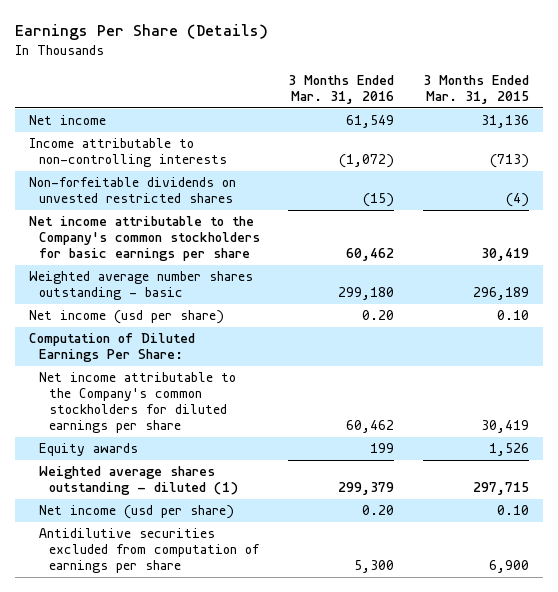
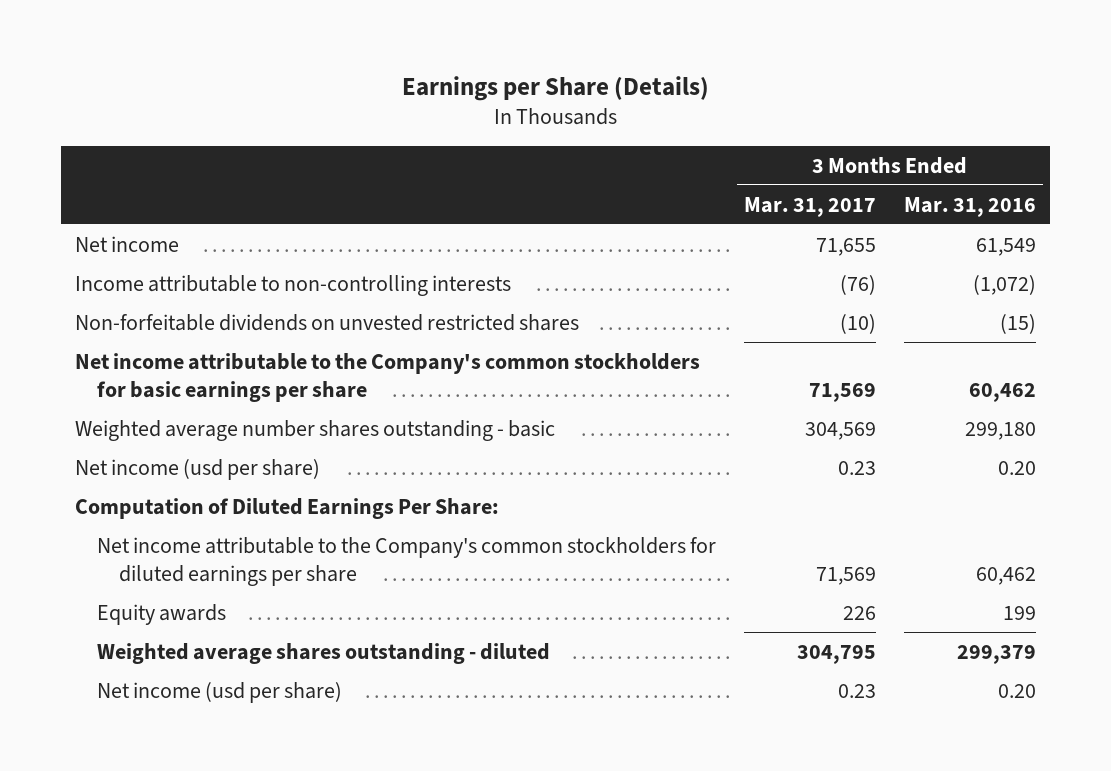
- Earnings Per Share (Details)
+ Earnings per Share (Details)
- | 3 Months Ended Mar. 31, 2016 | 3 Months Ended Mar. 31, 2015
+ | 3 Months Ended Mar. 31, 2017 | 3 Months Ended Mar. 31, 2016
- Weighted average shares outstanding - diluted (1) | 299,379 | 297,715
+ Weighted average shares outstanding - diluted | 304,795 | 299,379
- Antidilutive securities excluded from computation of earnings per share | 5,300 | 6,900

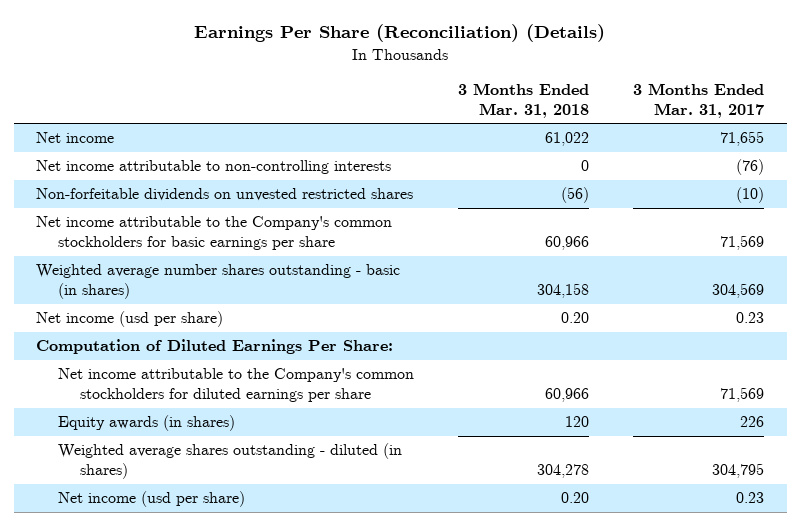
- Earnings per Share (Details)
+ Earnings Per Share (Reconciliation) (Details)
- | 3 Months Ended Mar. 31, 2017 | 3 Months Ended Mar. 31, 2016
+ | 3 Months Ended Mar. 31, 2018 | 3 Months Ended Mar. 31, 2017
- Income attributable to non-controlling interests | (76) | (1,072)
+ Net income attributable to non-controlling interests | 0 | (76)
- Weighted average number shares outstanding - basic | 304,569 | 299,180
+ Weighted average number shares outstanding - basic (in shares) | 304,158 | 304,569
- Equity awards | 226 | 199
- Weighted average shares outstanding - diluted | 304,795 | 299,379
+ Equity awards (in shares) | 120 | 226
+ Weighted average shares outstanding - diluted (in shares) | 304,278 | 304,795

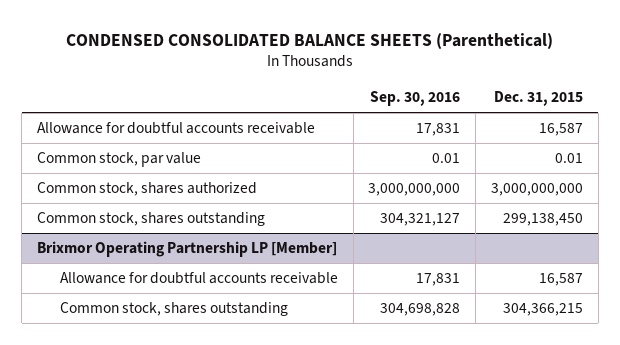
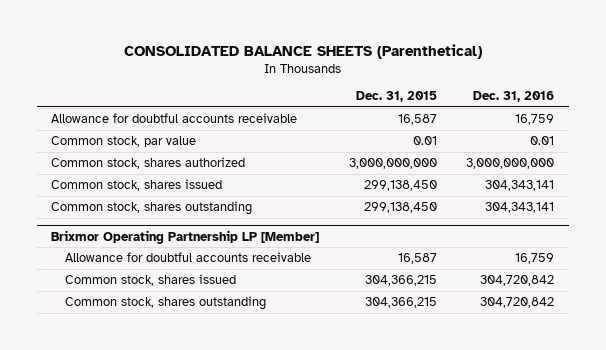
- CONDENSED CONSOLIDATED BALANCE SHEETS (Parenthetical)
+ CONSOLIDATED BALANCE SHEETS (Parenthetical)
- | Sep. 30, 2016 | Dec. 31, 2015
+ | Dec. 31, 2015 | Dec. 31, 2016
+ Common stock, shares issued | 299,138,450 | 304,343,141
@ Brixmor Operating Partnership LP [Member]
+ Common stock, shares issued | 304,366,215 | 304,720,842

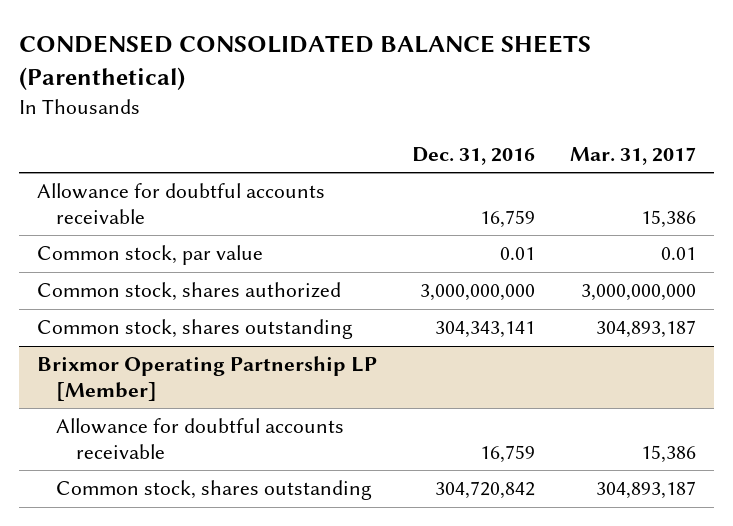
- CONSOLIDATED BALANCE SHEETS (Parenthetical)
+ CONDENSED CONSOLIDATED BALANCE SHEETS (Parenthetical)
- | Dec. 31, 2015 | Dec. 31, 2016
+ | Dec. 31, 2016 | Mar. 31, 2017
- Common stock, shares issued | 299,138,450 | 304,343,141
@ Brixmor Operating Partnership LP [Member]
- Common stock, shares issued | 304,366,215 | 304,720,842

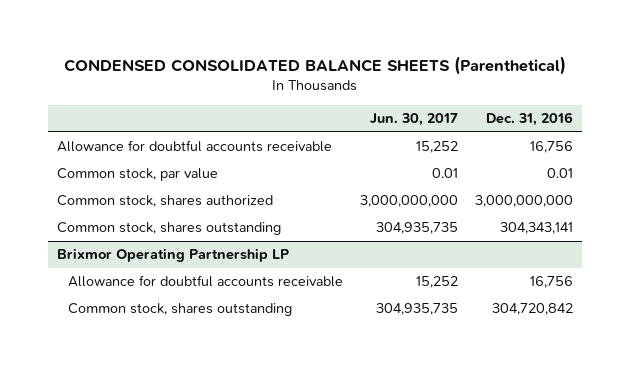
- | Dec. 31, 2016 | Mar. 31, 2017
+ | Jun. 30, 2017 | Dec. 31, 2016
- Allowance for doubtful accounts receivable | 16,759 | 15,386
+ Allowance for doubtful accounts receivable | 15,252 | 16,756
- Brixmor Operating Partnership LP [Member]
- Allowance for doubtful accounts receivable | 16,759 | 15,386
+ Brixmor Operating Partnership LP
+ Allowance for doubtful accounts receivable | 15,252 | 16,756

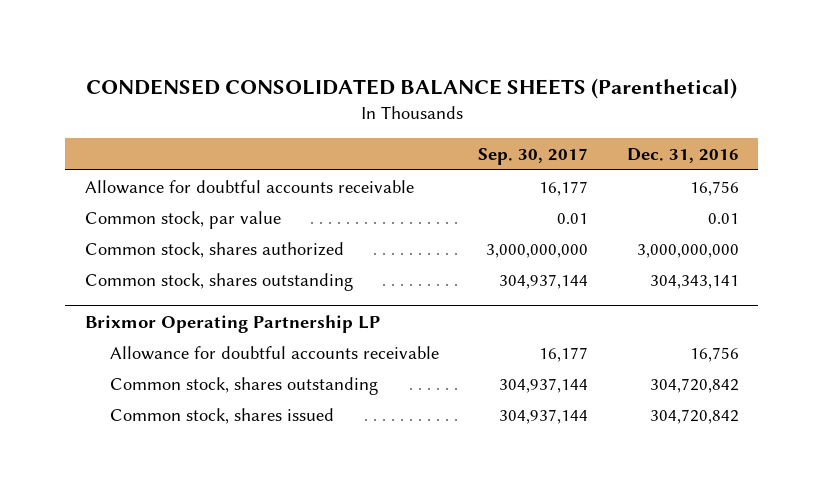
- | Jun. 30, 2017 | Dec. 31, 2016
+ | Sep. 30, 2017 | Dec. 31, 2016
@ Brixmor Operating Partnership LP
+ Common stock, shares issued | 304,937,144 | 304,720,842

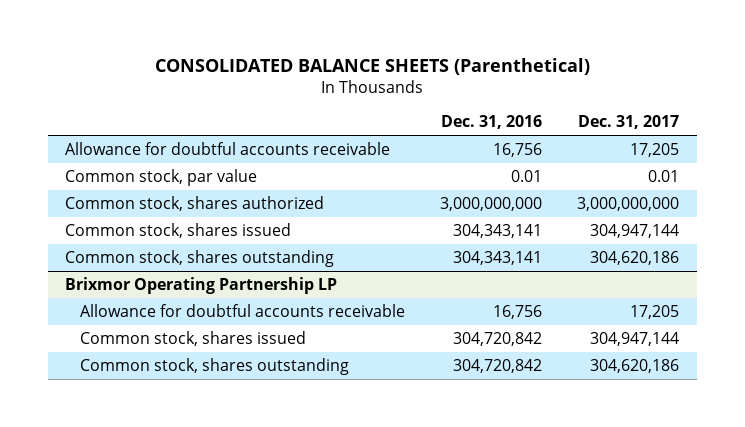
- CONDENSED CONSOLIDATED BALANCE SHEETS (Parenthetical)
+ CONSOLIDATED BALANCE SHEETS (Parenthetical)
- | Sep. 30, 2017 | Dec. 31, 2016
+ | Dec. 31, 2016 | Dec. 31, 2017
+ Common stock, shares issued | 304,343,141 | 304,947,144
@ Brixmor Operating Partnership LP
moved down: Common stock, shares outstanding | 304,720,842 | 304,620,186

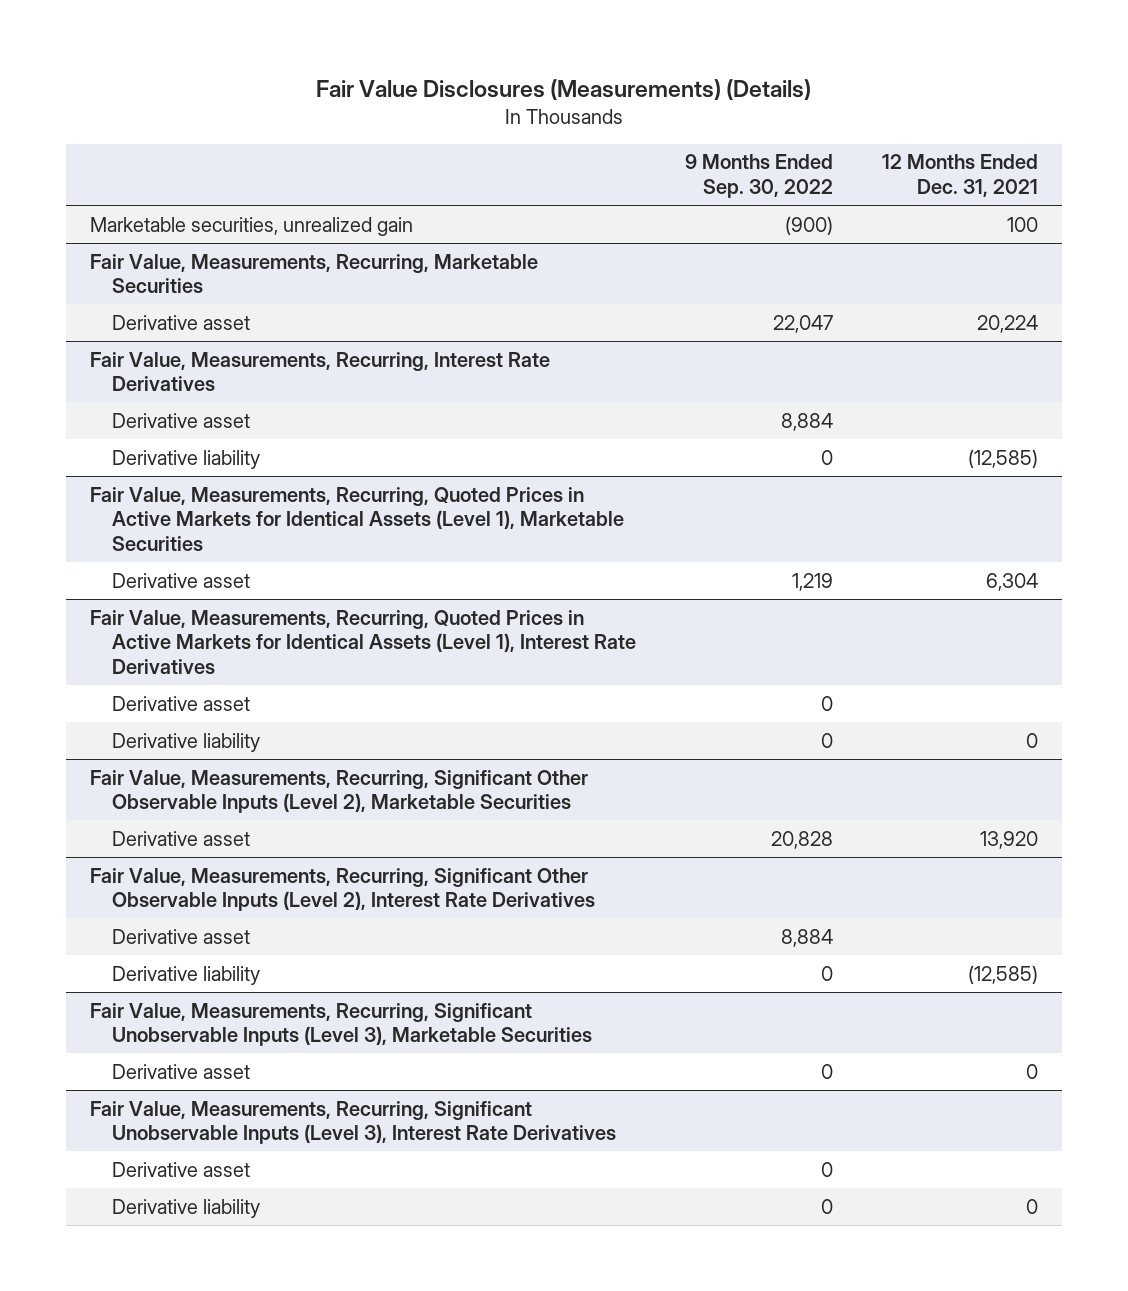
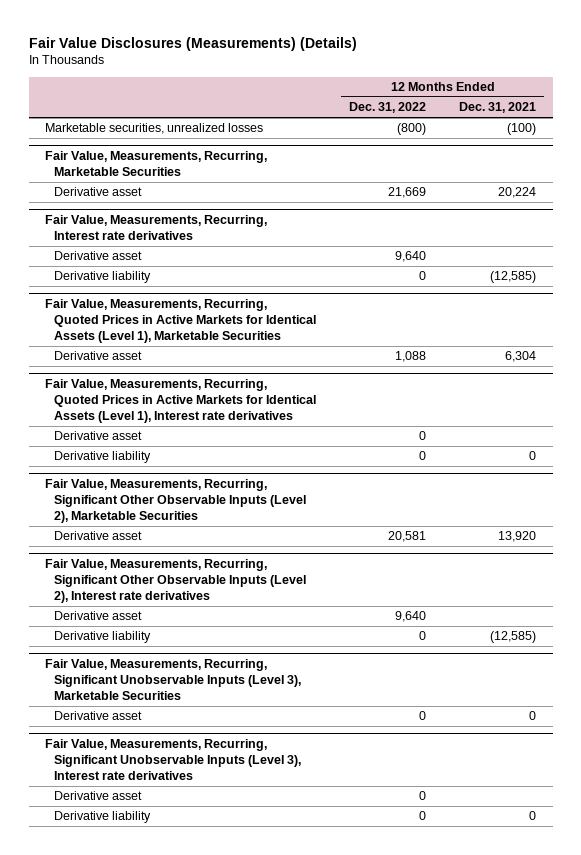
- | 9 Months Ended Sep. 30, 2022 | 12 Months Ended Dec. 31, 2021
+ | 12 Months Ended Dec. 31, 2022 | 12 Months Ended Dec. 31, 2021
- Marketable securities, unrealized gain | (900) | 100
+ Marketable securities, unrealized losses | (800) | (100)
- Fair Value, Measurements, Recurring, Interest Rate Derivatives
+ Fair Value, Measurements, Recurring, Interest rate derivatives
- Fair Value, Measurements, Recurring, Quoted Prices in Active Markets for Identical Assets (Level 1), Interest Rate Derivatives
+ Fair Value, Measurements, Recurring, Quoted Prices in Active Markets for Identical Assets (Level 1), Interest rate derivatives
- Fair Value, Measurements, Recurring, Significant Other Observable Inputs (Level 2), Interest Rate Derivatives
+ Fair Value, Measurements, Recurring, Significant Other Observable Inputs (Level 2), Interest rate derivatives
- Fair Value, Measurements, Recurring, Significant Unobservable Inputs (Level 3), Interest Rate Derivatives
+ Fair Value, Measurements, Recurring, Significant Unobservable Inputs (Level 3), Interest rate derivatives

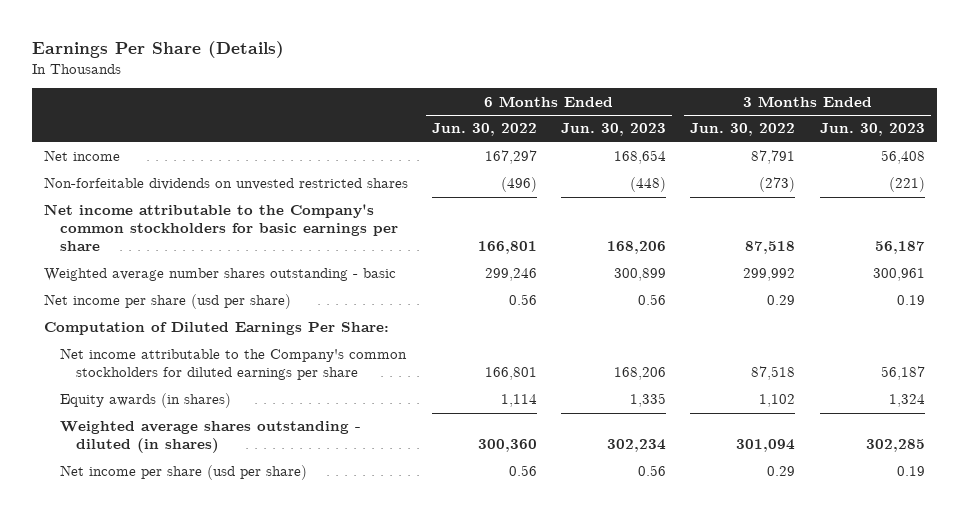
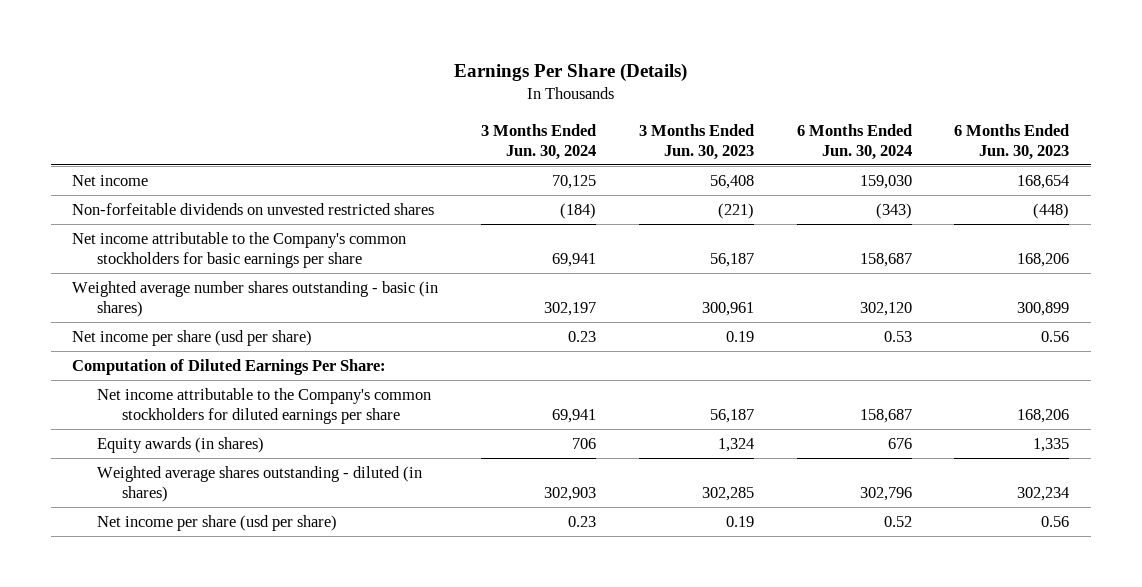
- | 6 Months Ended Jun. 30, 2022 | 6 Months Ended Jun. 30, 2023 | 3 Months Ended Jun. 30, 2022 | 3 Months Ended Jun. 30, 2023
+ | 3 Months Ended Jun. 30, 2024 | 3 Months Ended Jun. 30, 2023 | 6 Months Ended Jun. 30, 2024 | 6 Months Ended Jun. 30, 2023
- Weighted average number shares outstanding - basic | 299,246 | 300,899 | 299,992 | 300,961
+ Weighted average number shares outstanding - basic (in shares) | 302,197 | 300,961 | 302,120 | 300,899

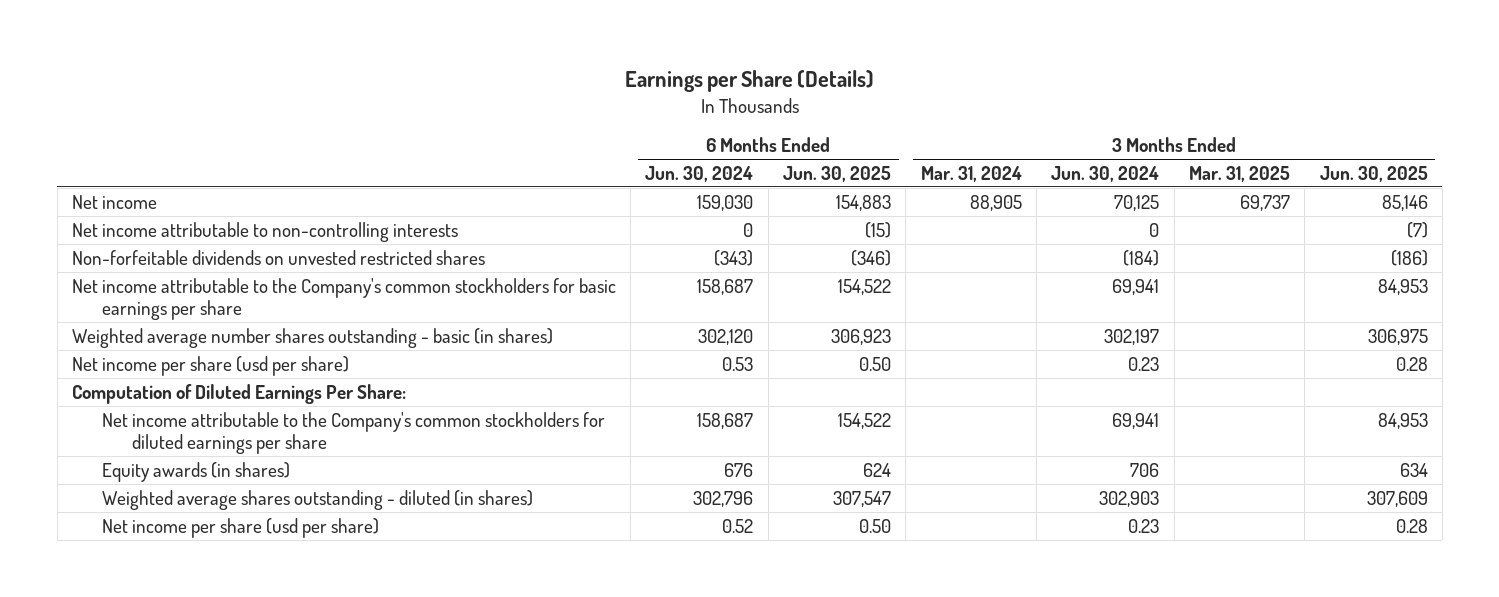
- Earnings Per Share (Details)
+ Earnings per Share (Details)
- | 3 Months Ended Jun. 30, 2024 | 3 Months Ended Jun. 30, 2023 | 6 Months Ended Jun. 30, 2024 | 6 Months Ended Jun. 30, 2023
+ | 6 Months Ended Jun. 30, 2024 | 6 Months Ended Jun. 30, 2025 | 3 Months Ended Mar. 31, 2024 | 3 Months Ended Jun. 30, 2024 | 3 Months Ended Mar. 31, 2025 | 3 Months Ended Jun. 30, 2025
+ Net income attributable to non-controlling interests | 0 | (15) | | 0 | | (7)

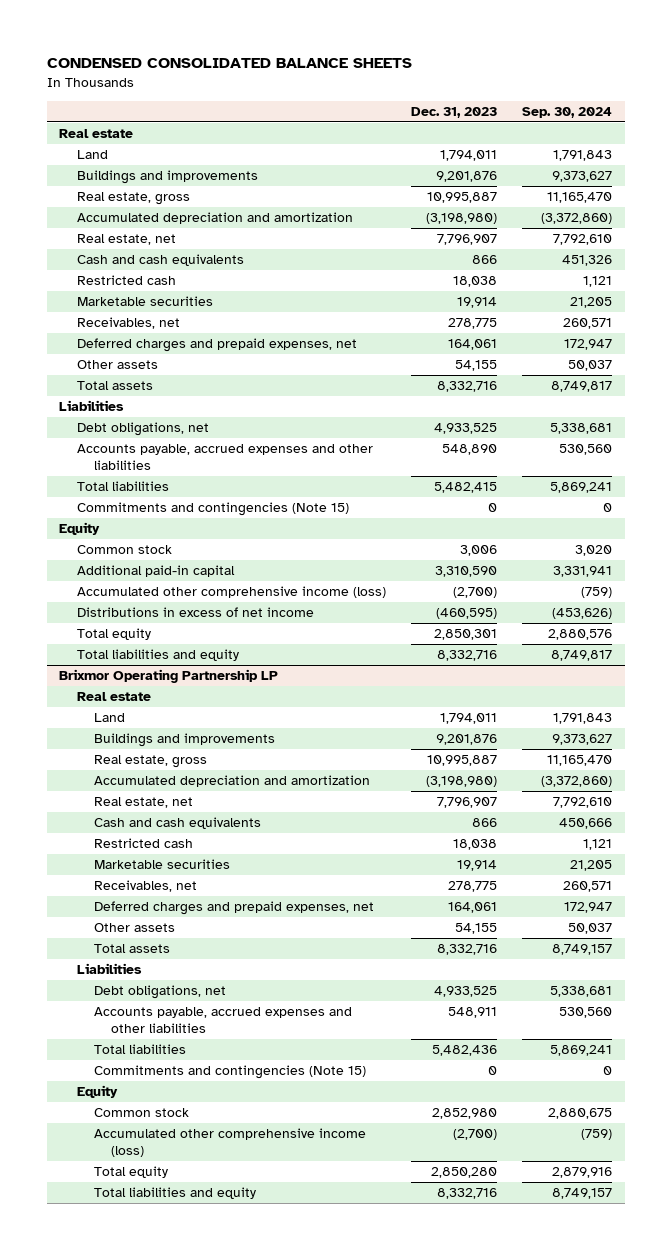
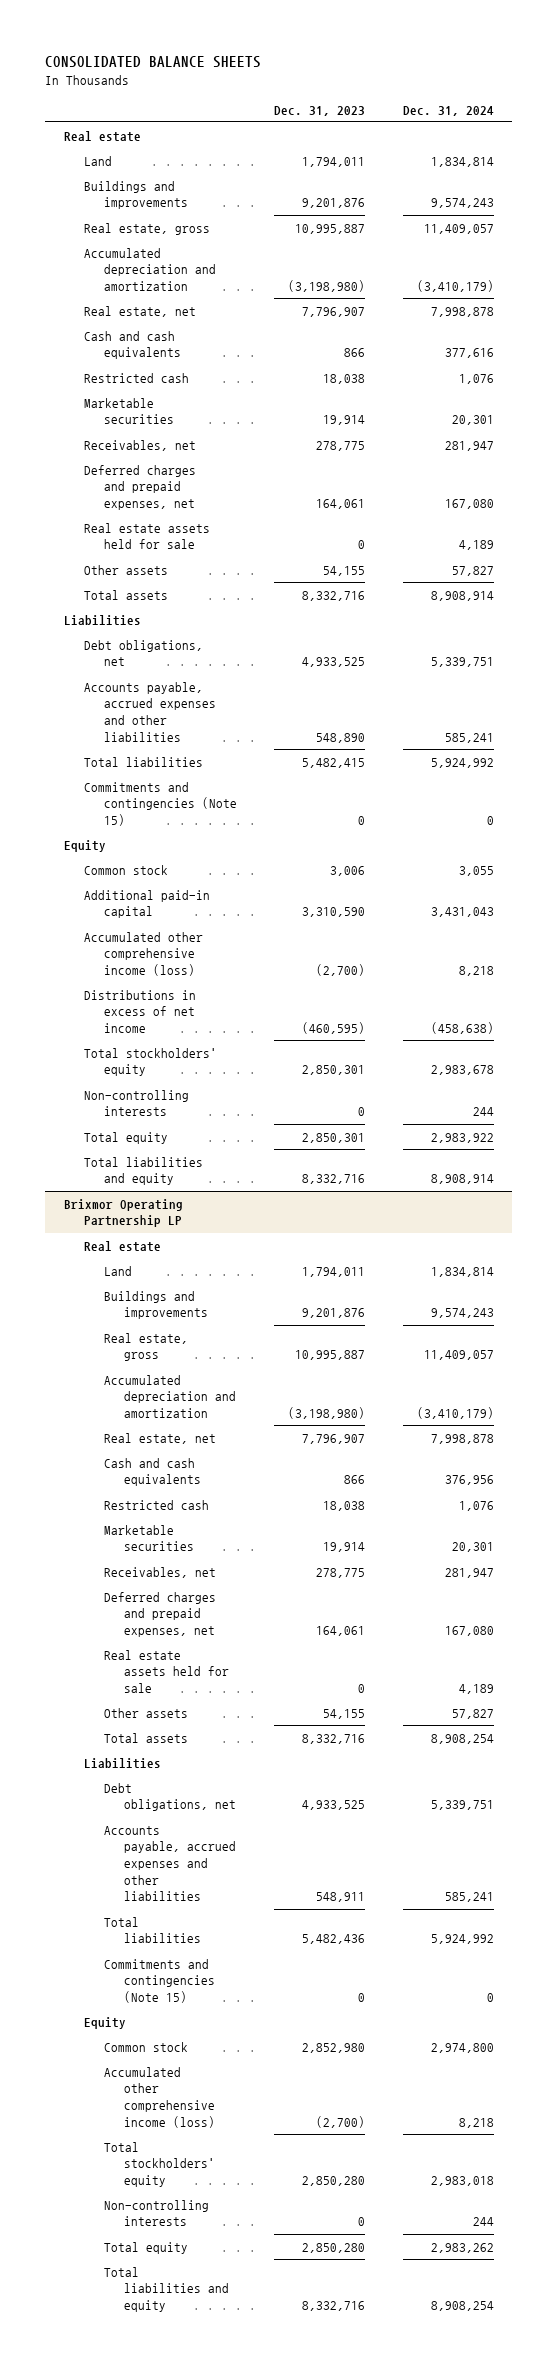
- CONDENSED CONSOLIDATED BALANCE SHEETS
+ CONSOLIDATED BALANCE SHEETS
- | Dec. 31, 2023 | Sep. 30, 2024
+ | Dec. 31, 2023 | Dec. 31, 2024
+ Real estate assets held for sale | 0 | 4,189
+ Total stockholders' equity | 2,850,301 | 2,983,678
+ Non-controlling interests | 0 | 244
@ Brixmor Operating Partnership LP
+ Real estate assets held for sale | 0 | 4,189
+ Total stockholders' equity | 2,850,280 | 2,983,018
+ Non-controlling interests | 0 | 244

